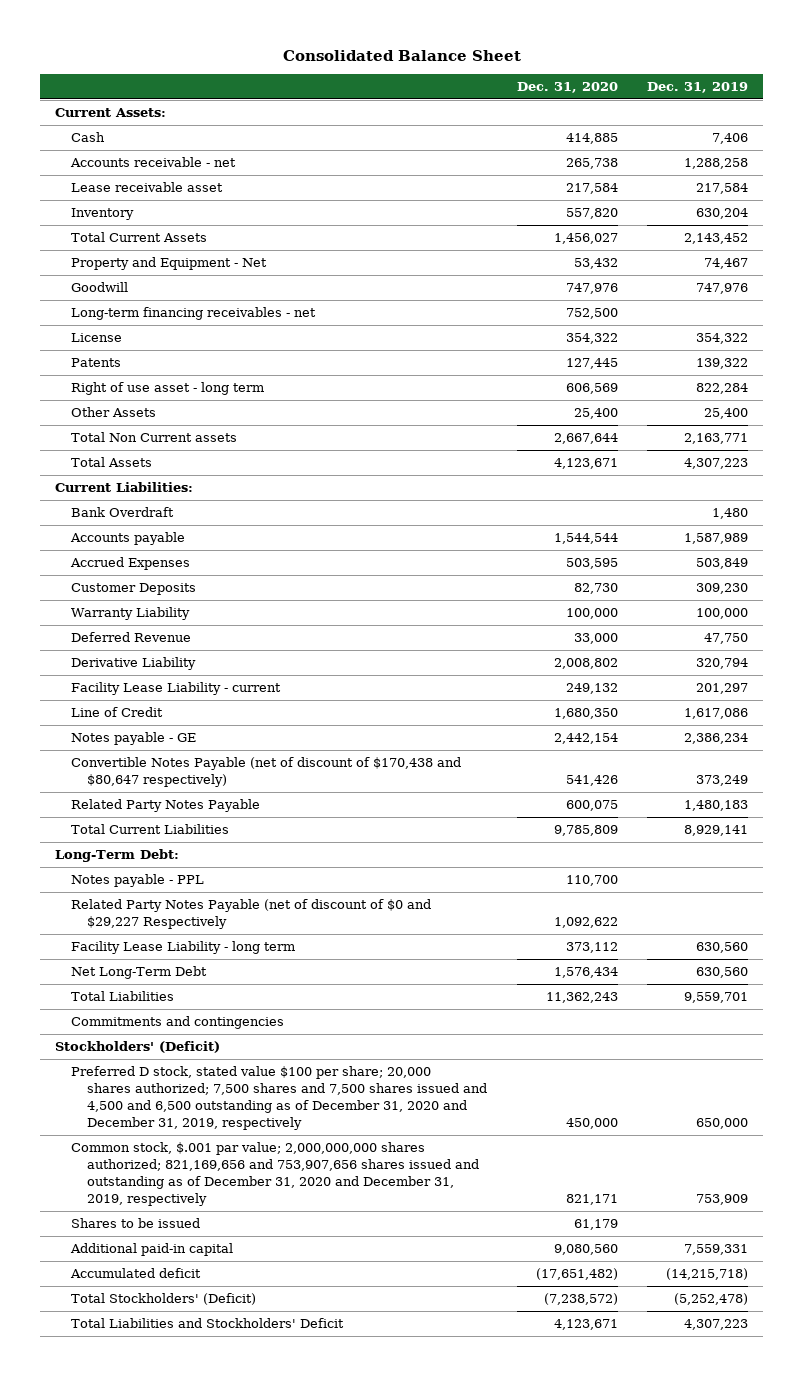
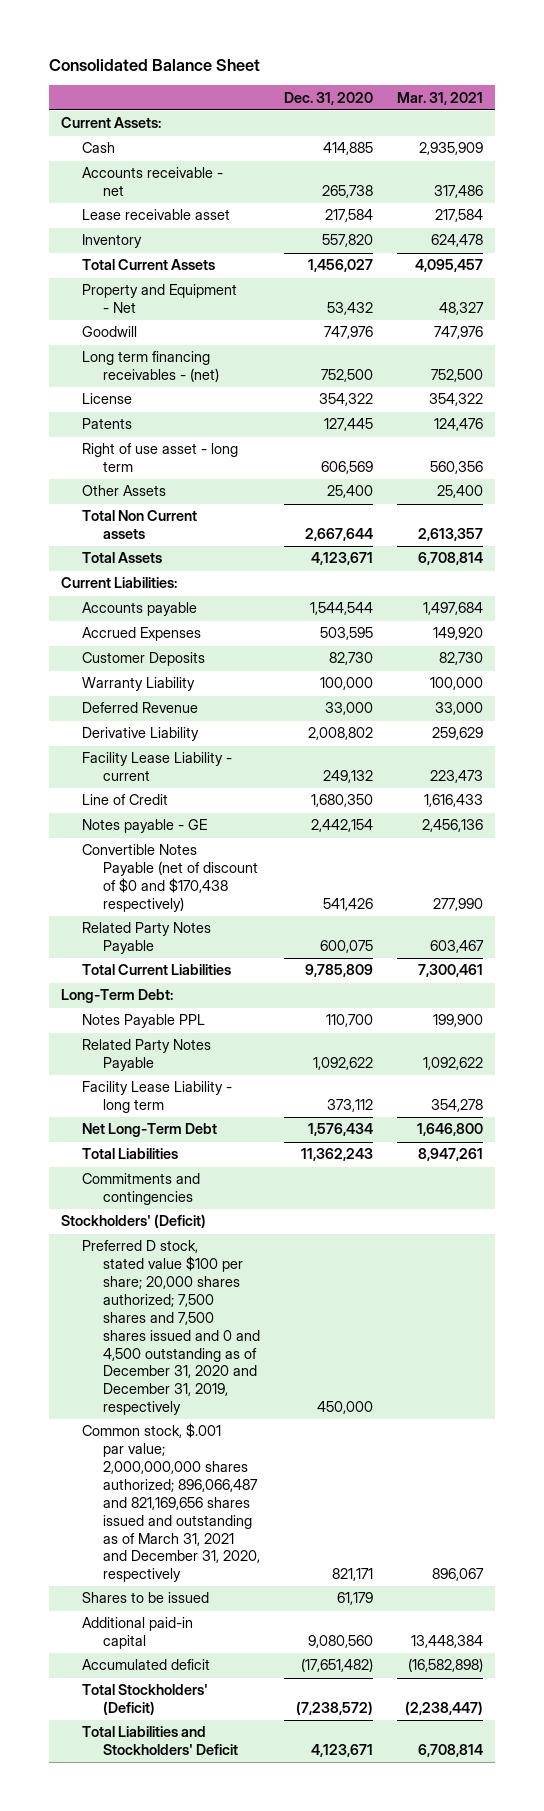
- | Dec. 31, 2020 | Dec. 31, 2019
+ | Dec. 31, 2020 | Mar. 31, 2021
- Long-term financing receivables - net | 752,500 |
+ Long term financing receivables - (net) | 752,500 | 752,500
- Bank Overdraft | | 1,480
- Convertible Notes Payable (net of discount of $170,438 and $80,647 respectively) | 541,426 | 373,249
+ Convertible Notes Payable (net of discount of $0 and $170,438 respectively) | 541,426 | 277,990
- Notes payable - PPL | 110,700 |
- Related Party Notes Payable (net of discount of $0 and $29,227 Respectively | 1,092,622 |
+ Notes Payable PPL | 110,700 | 199,900
+ Related Party Notes Payable | 1,092,622 | 1,092,622
- Preferred D stock, stated value $100 per share; 20,000 shares authorized; 7,500 shares and 7,500 shares issued and 4,500 and 6,500 outstanding as of December 31, 2020 and December 31, 2019, respectively | 450,000 | 650,000
- Common stock, $.001 par value; 2,000,000,000 shares authorized; 821,169,656 and 753,907,656 shares issued and outstanding as of December 31, 2020 and December 31, 2019, respectively | 821,171 | 753,909
+ Preferred D stock, stated value $100 per share; 20,000 shares authorized; 7,500 shares and 7,500 shares issued and 0 and 4,500 outstanding as of December 31, 2020 and December 31, 2019, respectively | 450,000 |
+ Common stock, $.001 par value; 2,000,000,000 shares authorized; 896,066,487 and 821,169,656 shares issued and outstanding as of March 31, 2021 and December 31, 2020, respectively | 821,171 | 896,067

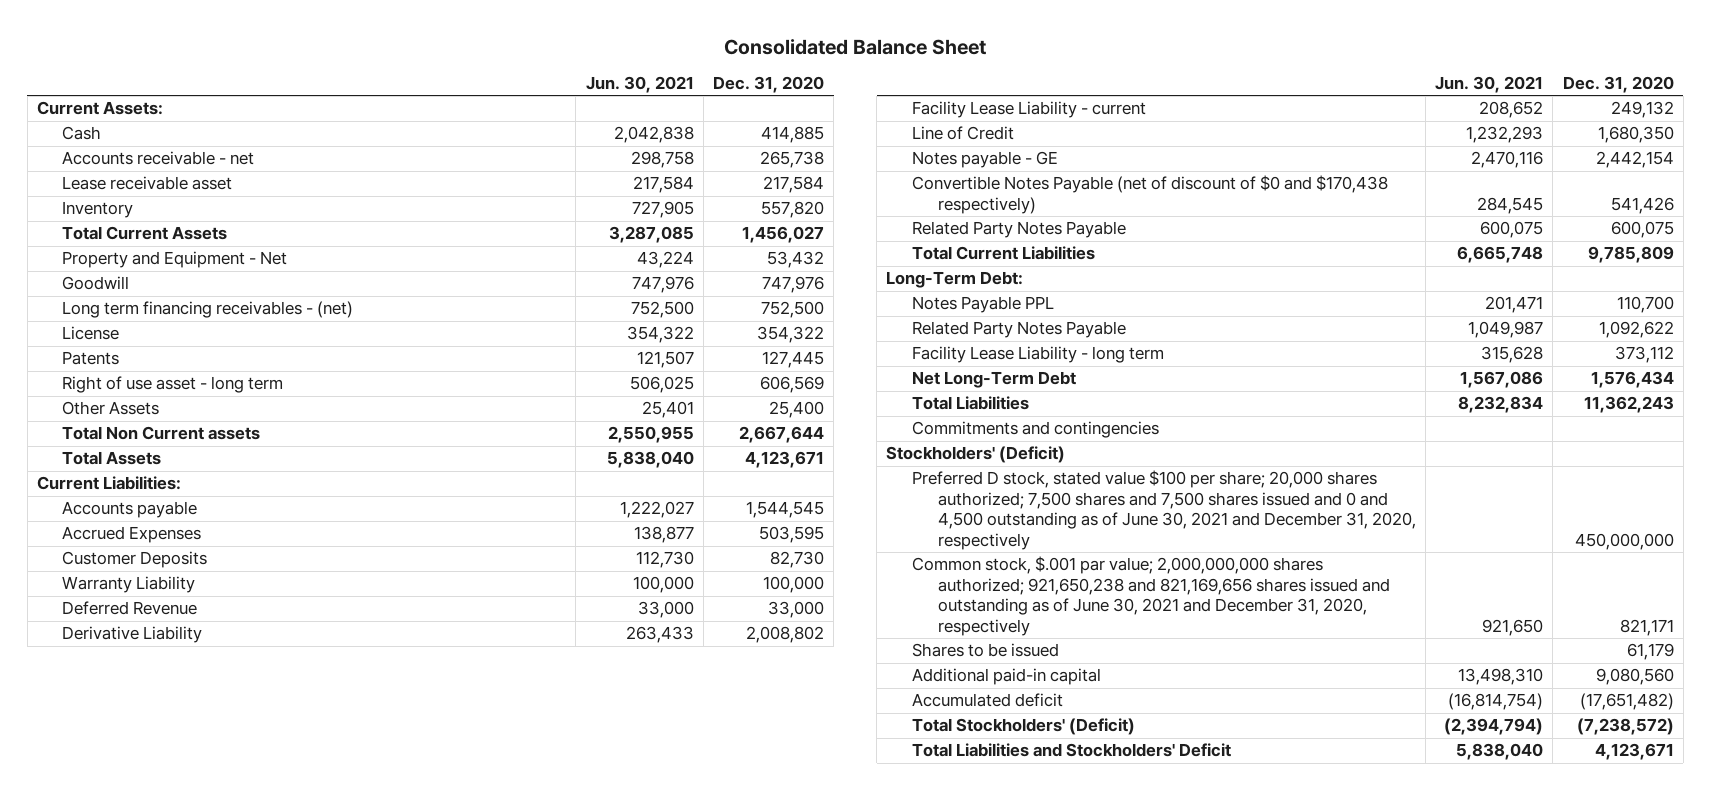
- | Dec. 31, 2020 | Mar. 31, 2021
+ | Jun. 30, 2021 | Dec. 31, 2020
- Accounts payable | 1,544,544 | 1,497,684
+ Accounts payable | 1,222,027 | 1,544,545
- Preferred D stock, stated value $100 per share; 20,000 shares authorized; 7,500 shares and 7,500 shares issued and 0 and 4,500 outstanding as of December 31, 2020 and December 31, 2019, respectively | 450,000 |
- Common stock, $.001 par value; 2,000,000,000 shares authorized; 896,066,487 and 821,169,656 shares issued and outstanding as of March 31, 2021 and December 31, 2020, respectively | 821,171 | 896,067
+ Preferred D stock, stated value $100 per share; 20,000 shares authorized; 7,500 shares and 7,500 shares issued and 0 and 4,500 outstanding as of June 30, 2021 and December 31, 2020, respectively | | 450,000,000
+ Common stock, $.001 par value; 2,000,000,000 shares authorized; 921,650,238 and 821,169,656 shares issued and outstanding as of June 30, 2021 and December 31, 2020, respectively | 921,650 | 821,171

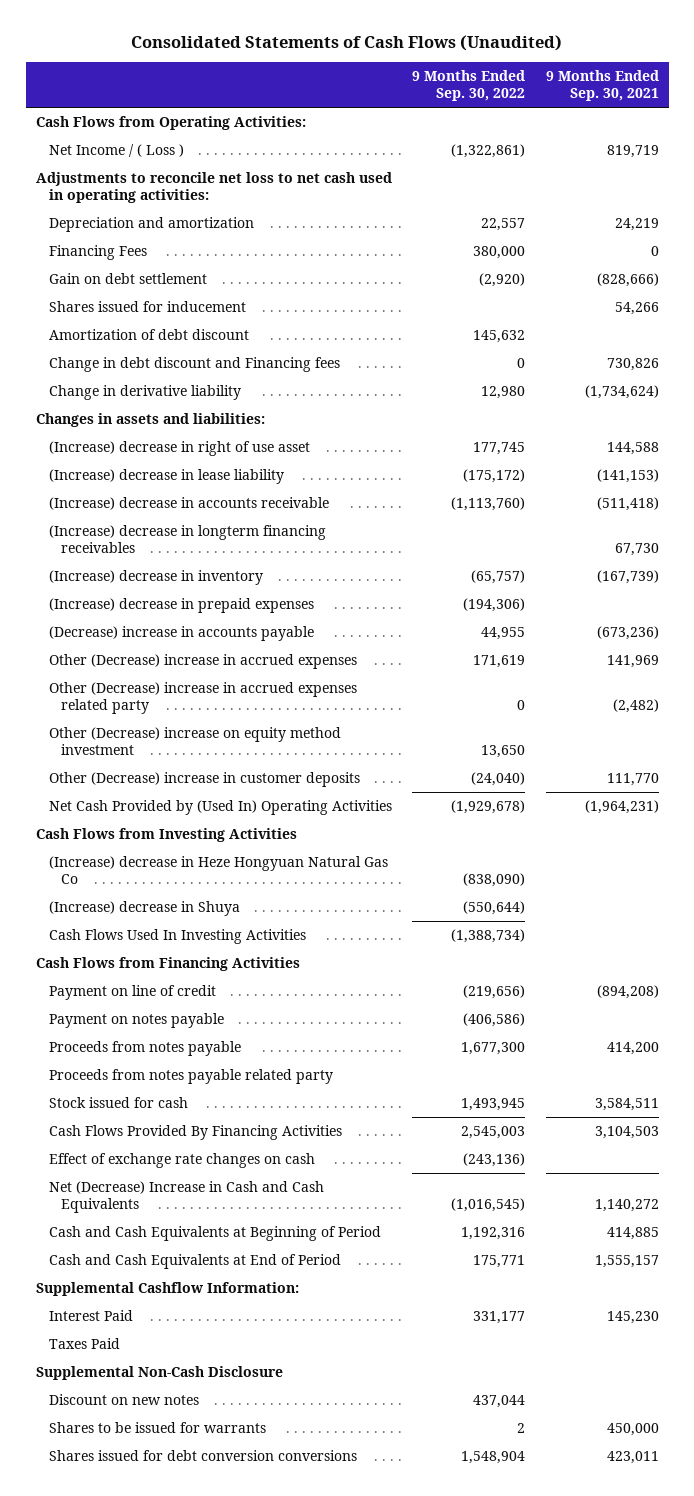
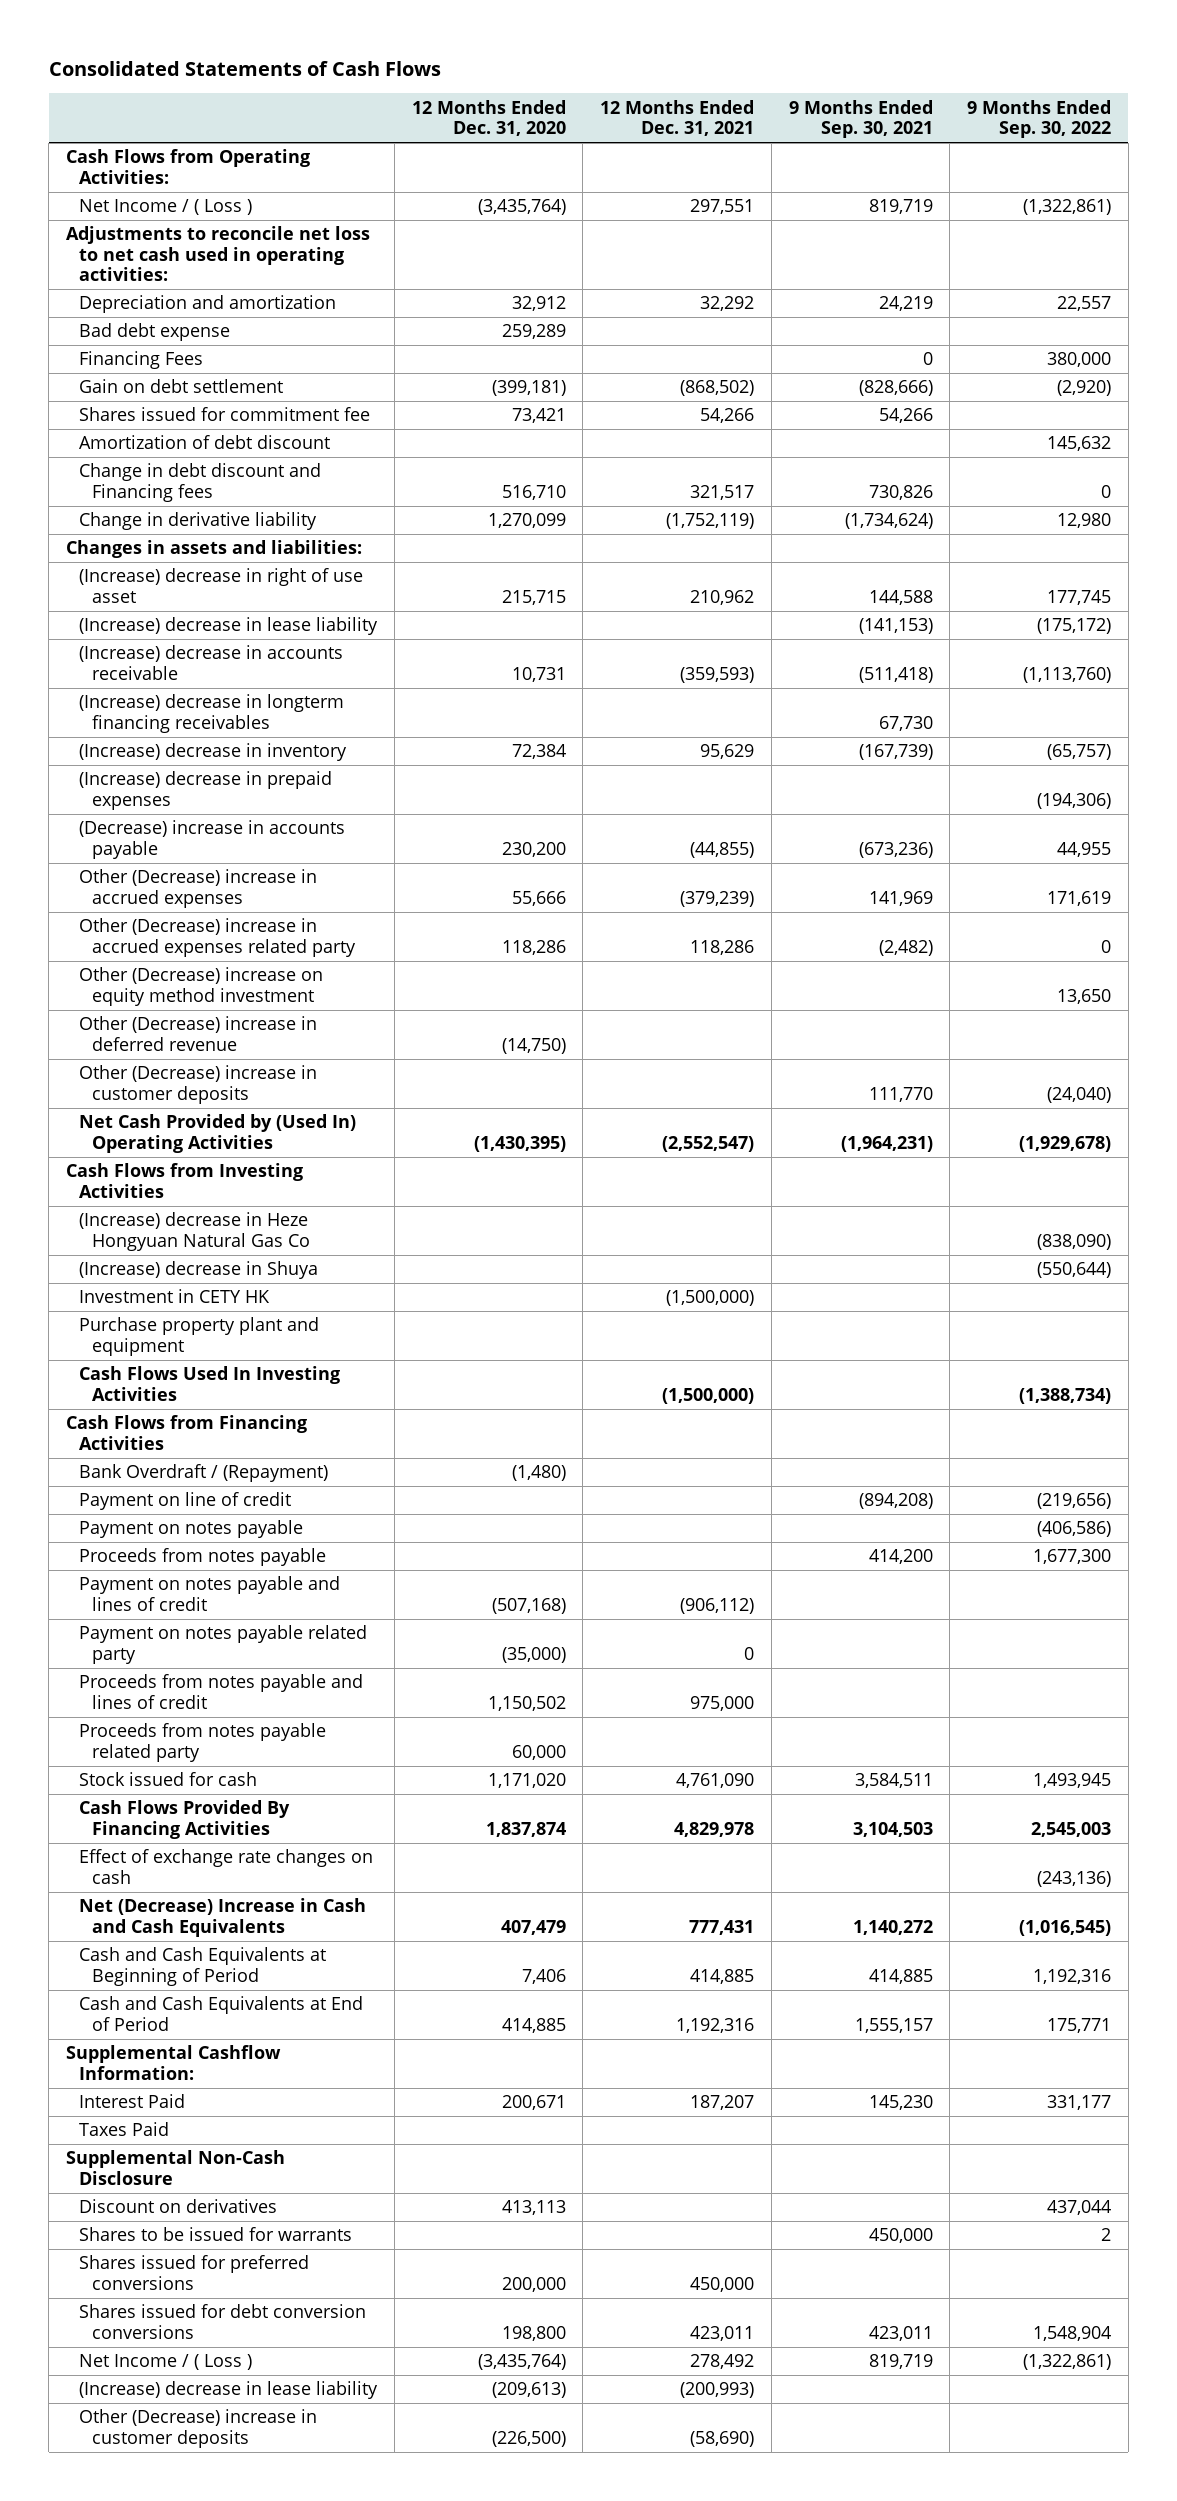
- Consolidated Statements of Cash Flows (Unaudited)
+ Consolidated Statements of Cash Flows
- | 9 Months Ended Sep. 30, 2022 | 9 Months Ended Sep. 30, 2021
+ | 12 Months Ended Dec. 31, 2020 | 12 Months Ended Dec. 31, 2021 | 9 Months Ended Sep. 30, 2021 | 9 Months Ended Sep. 30, 2022
+ Bad debt expense | 259,289 | | |
- Shares issued for inducement | | 54,266
+ Shares issued for commitment fee | 73,421 | 54,266 | 54,266 |
+ Other (Decrease) increase in deferred revenue | (14,750) | | |
+ Investment in CETY HK | | (1,500,000) | |
+ Purchase property plant and equipment
+ Bank Overdraft / (Repayment) | (1,480) | | |
+ Payment on notes payable and lines of credit | (507,168) | (906,112) | |
+ Payment on notes payable related party | (35,000) | 0 | |
+ Proceeds from notes payable and lines of credit | 1,150,502 | 975,000 | |
- Discount on new notes | 437,044 |
+ Discount on derivatives | 413,113 | | | 437,044
+ Shares issued for preferred conversions | 200,000 | 450,000 | |
+ Net Income / ( Loss ) | (3,435,764) | 278,492 | 819,719 | (1,322,861)
+ (Increase) decrease in lease liability | (209,613) | (200,993) | |
+ Other (Decrease) increase in customer deposits | (226,500) | (58,690) | |

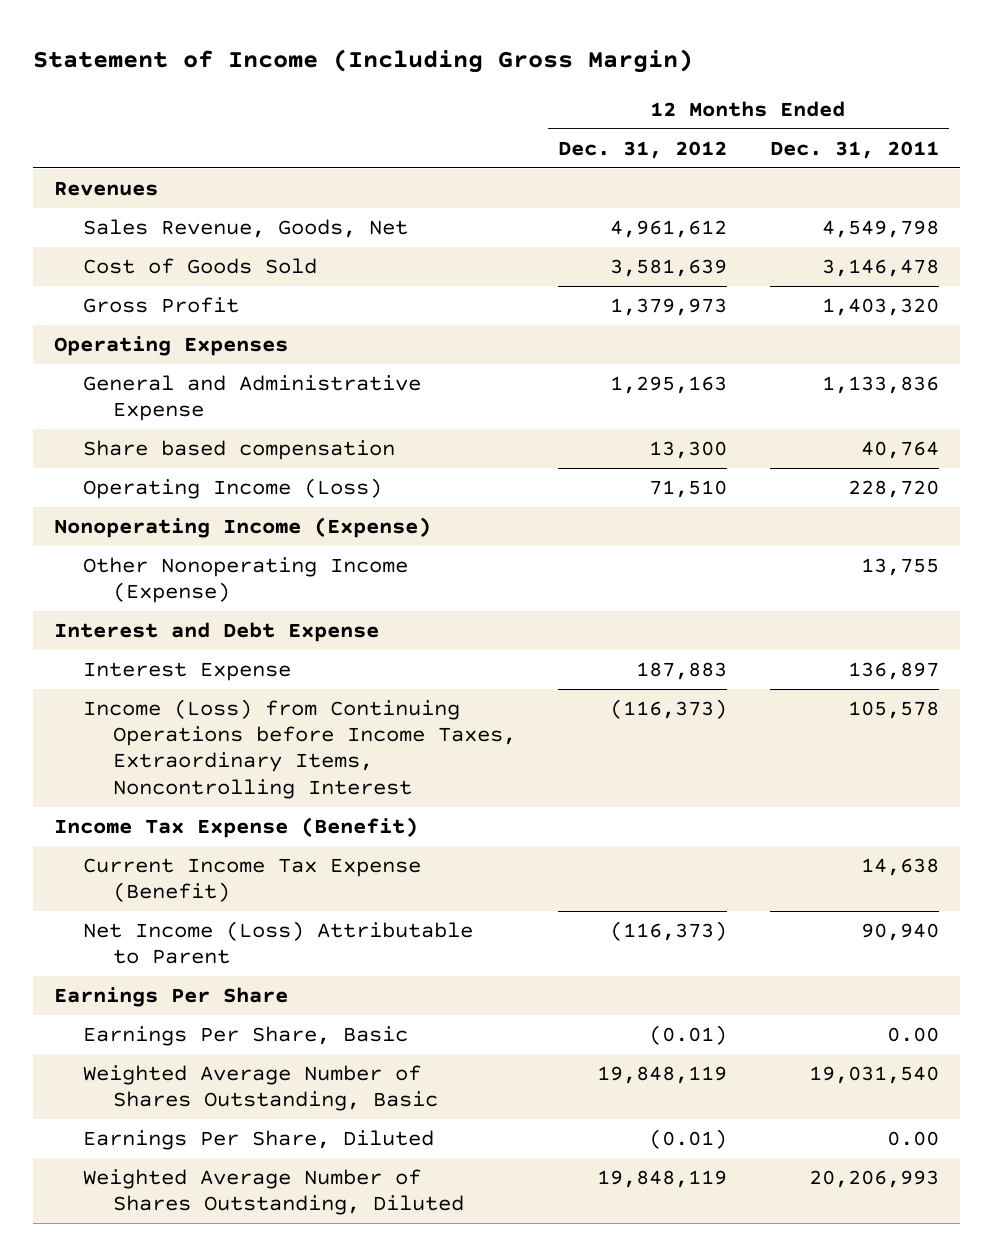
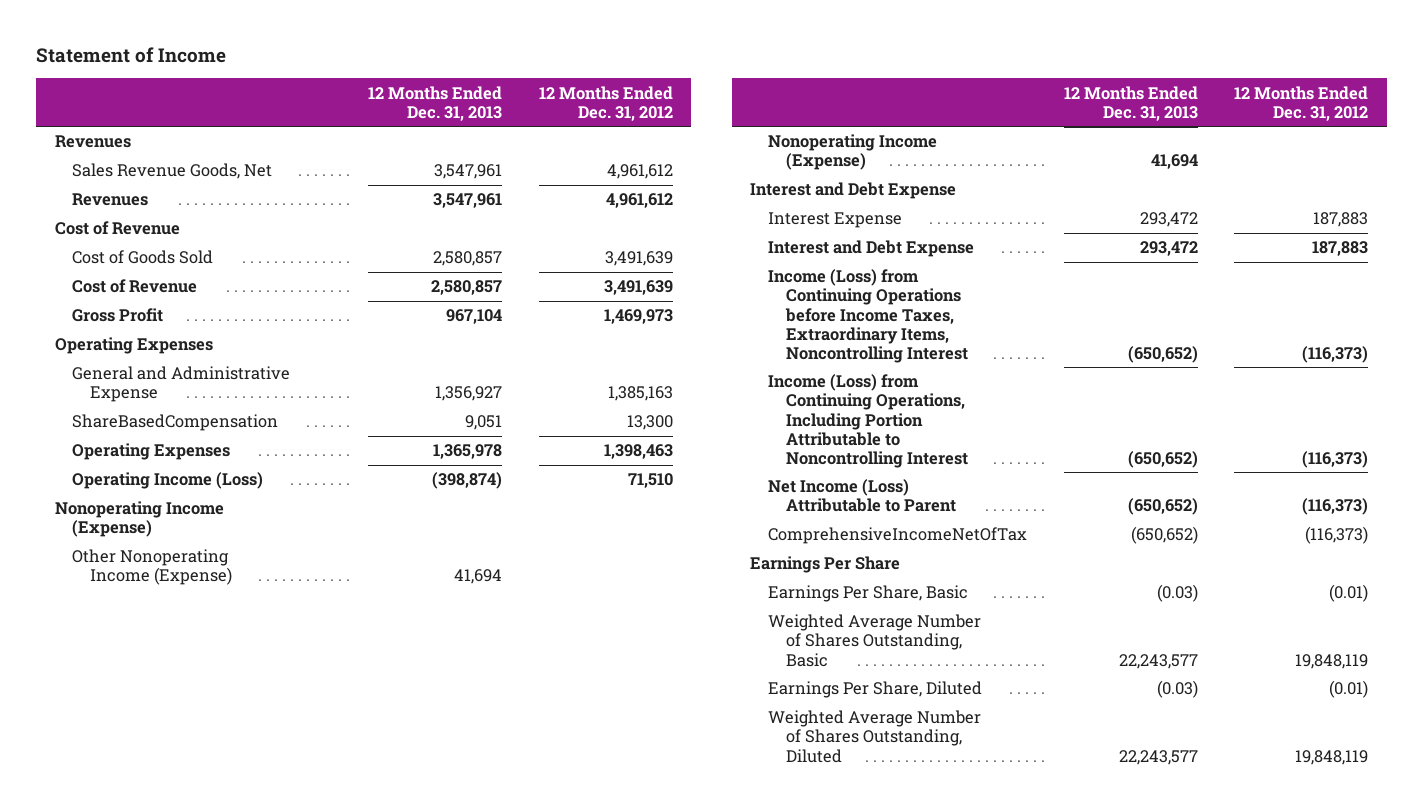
- Statement of Income (Including Gross Margin)
+ Statement of Income
- | 12 Months Ended Dec. 31, 2012 | 12 Months Ended Dec. 31, 2011
+ | 12 Months Ended Dec. 31, 2013 | 12 Months Ended Dec. 31, 2012
- Sales Revenue, Goods, Net | 4,961,612 | 4,549,798
- Cost of Goods Sold | 3,581,639 | 3,146,478
- Gross Profit | 1,379,973 | 1,403,320
+ Sales Revenue Goods, Net | 3,547,961 | 4,961,612
+ Revenues | 3,547,961 | 4,961,612
+ Cost of Revenue
+ Cost of Goods Sold | 2,580,857 | 3,491,639
+ Cost of Revenue | 2,580,857 | 3,491,639
+ Gross Profit | 967,104 | 1,469,973
- General and Administrative Expense | 1,295,163 | 1,133,836
- Share based compensation | 13,300 | 40,764
+ General and Administrative Expense | 1,356,927 | 1,385,163
+ ShareBasedCompensation | 9,051 | 13,300
+ Operating Expenses | 1,365,978 | 1,398,463
+ Nonoperating Income (Expense) | 41,694 |
+ Interest and Debt Expense | 293,472 | 187,883
- Income Tax Expense (Benefit)
- Current Income Tax Expense (Benefit) | | 14,638
+ Income (Loss) from Continuing Operations, Including Portion Attributable to Noncontrolling Interest | (650,652) | (116,373)
+ ComprehensiveIncomeNetOfTax | (650,652) | (116,373)

